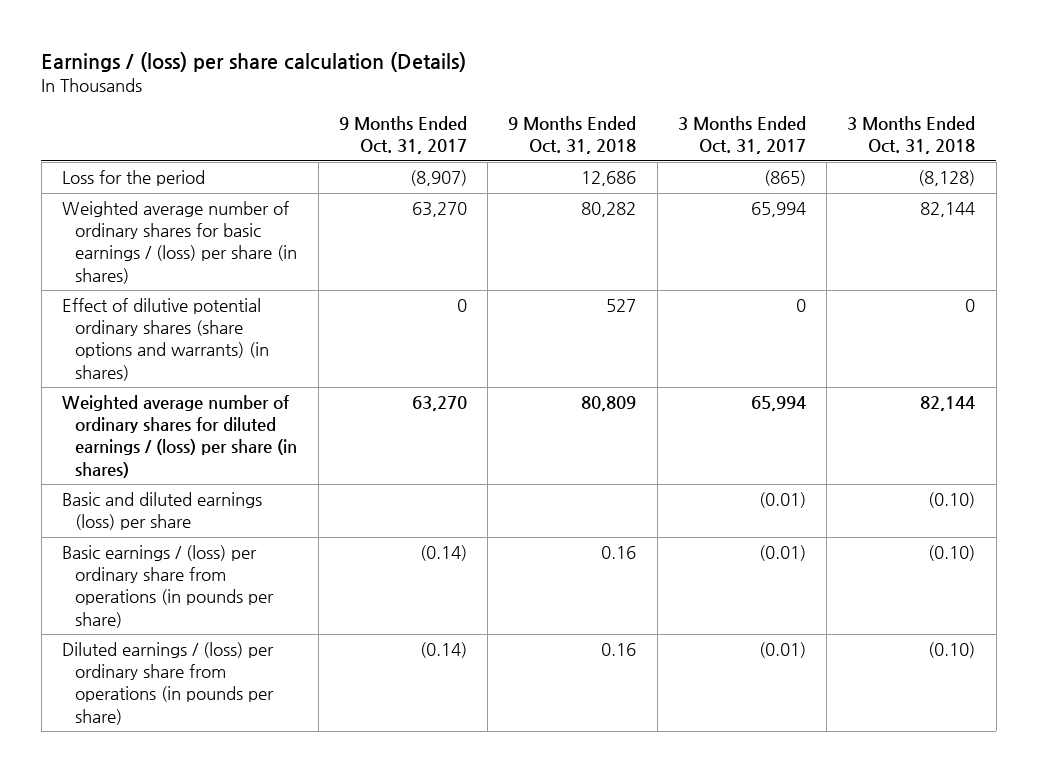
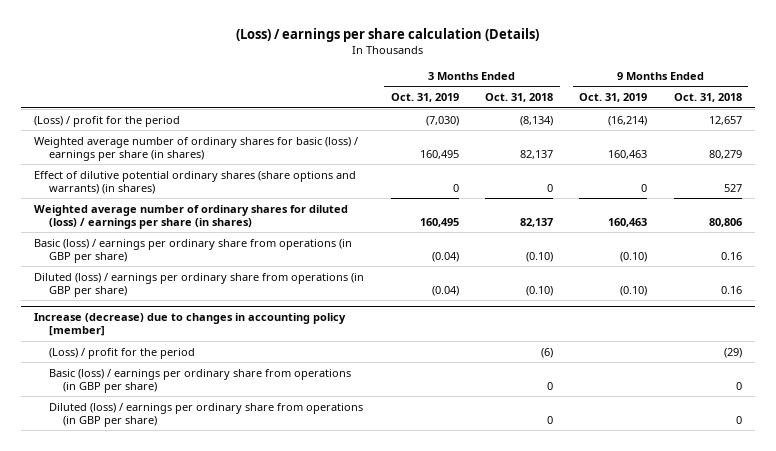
- Earnings / (loss) per share calculation (Details)
+ (Loss) / earnings per share calculation (Details)
- | 9 Months Ended Oct. 31, 2017 | 9 Months Ended Oct. 31, 2018 | 3 Months Ended Oct. 31, 2017 | 3 Months Ended Oct. 31, 2018
+ | 3 Months Ended Oct. 31, 2019 | 3 Months Ended Oct. 31, 2018 | 9 Months Ended Oct. 31, 2019 | 9 Months Ended Oct. 31, 2018
- Loss for the period | (8,907) | 12,686 | (865) | (8,128)
- Weighted average number of ordinary shares for basic earnings / (loss) per share (in shares) | 63,270 | 80,282 | 65,994 | 82,144
+ (Loss) / profit for the period | (7,030) | (8,134) | (16,214) | 12,657
+ Weighted average number of ordinary shares for basic (loss) / earnings per share (in shares) | 160,495 | 82,137 | 160,463 | 80,279
- Weighted average number of ordinary shares for diluted earnings / (loss) per share (in shares) | 63,270 | 80,809 | 65,994 | 82,144
- Basic and diluted earnings (loss) per share | | | (0.01) | (0.10)
- Basic earnings / (loss) per ordinary share from operations (in pounds per share) | (0.14) | 0.16 | (0.01) | (0.10)
- Diluted earnings / (loss) per ordinary share from operations (in pounds per share) | (0.14) | 0.16 | (0.01) | (0.10)
+ Weighted average number of ordinary shares for diluted (loss) / earnings per share (in shares) | 160,495 | 82,137 | 160,463 | 80,806
+ Basic (loss) / earnings per ordinary share from operations (in GBP per share) | (0.04) | (0.10) | (0.10) | 0.16
+ Diluted (loss) / earnings per ordinary share from operations (in GBP per share) | (0.04) | (0.10) | (0.10) | 0.16
+ Increase (decrease) due to changes in accounting policy [member]
+ (Loss) / profit for the period | | (6) | | (29)
+ Basic (loss) / earnings per ordinary share from operations (in GBP per share) | | 0 | | 0
+ Diluted (loss) / earnings per ordinary share from operations (in GBP per share) | | 0 | | 0

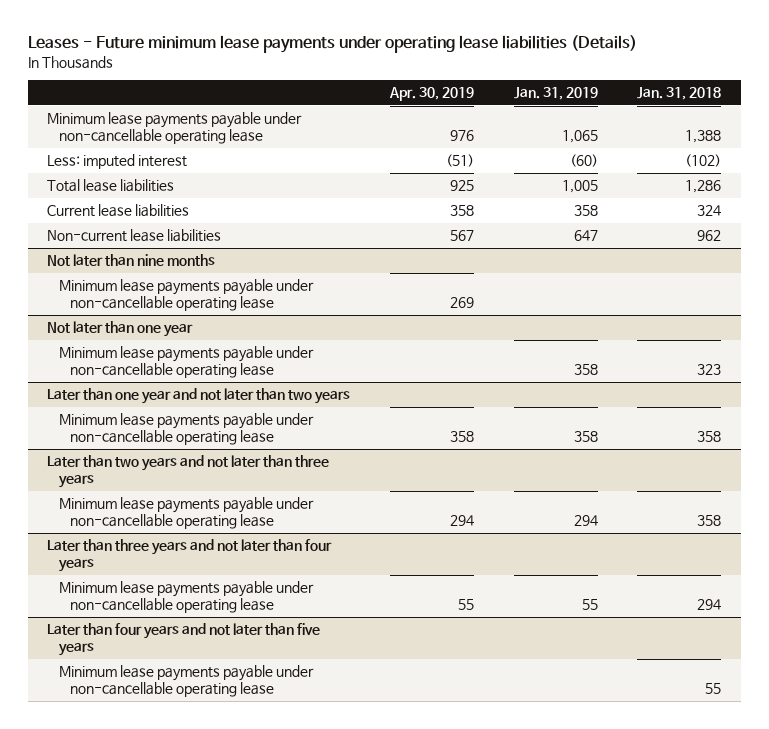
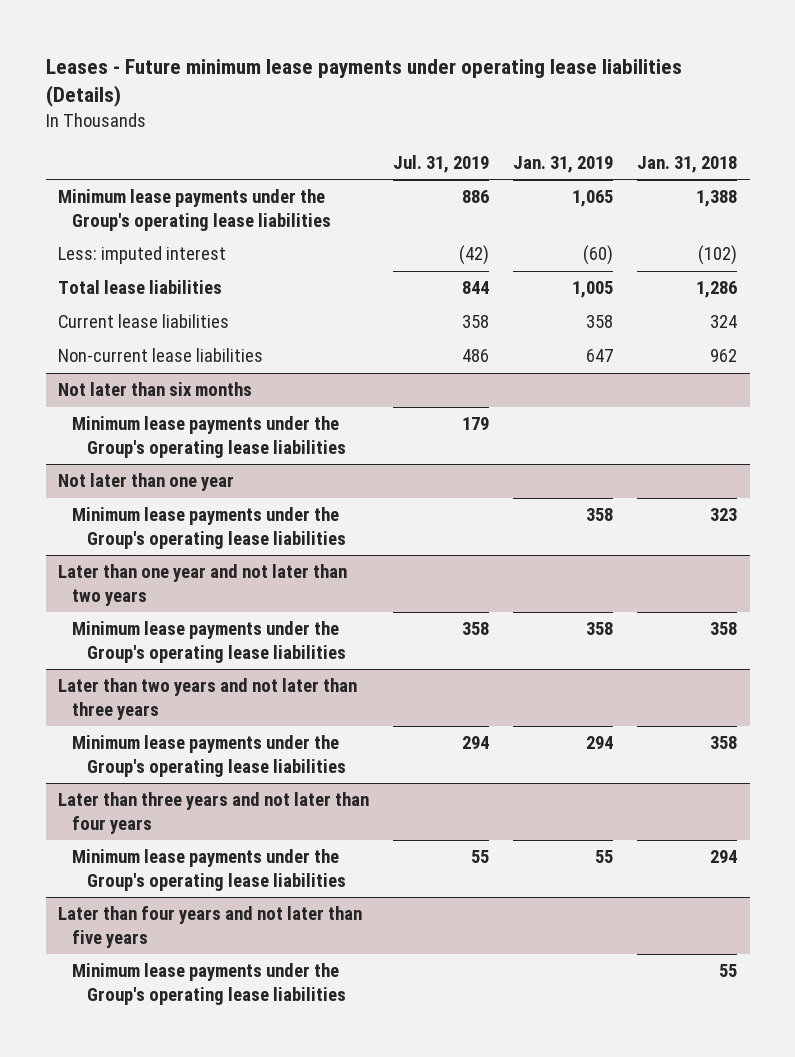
- | Apr. 30, 2019 | Jan. 31, 2019 | Jan. 31, 2018
+ | Jul. 31, 2019 | Jan. 31, 2019 | Jan. 31, 2018
- Minimum lease payments payable under non-cancellable operating lease | 976 | 1,065 | 1,388
+ Minimum lease payments under the Group's operating lease liabilities | 886 | 1,065 | 1,388
- Not later than nine months
- Minimum lease payments payable under non-cancellable operating lease | 269 | |
+ Not later than six months
+ Minimum lease payments under the Group's operating lease liabilities | 179 | |
@ Not later than one year
- Minimum lease payments payable under non-cancellable operating lease | | 358 | 323
+ Minimum lease payments under the Group's operating lease liabilities | | 358 | 323
@ Later than one year and not later than two years
- Minimum lease payments payable under non-cancellable operating lease | 358 | 358 | 358
+ Minimum lease payments under the Group's operating lease liabilities | 358 | 358 | 358
@ Later than two years and not later than three years
- Minimum lease payments payable under non-cancellable operating lease | 294 | 294 | 358
+ Minimum lease payments under the Group's operating lease liabilities | 294 | 294 | 358
@ Later than three years and not later than four years
- Minimum lease payments payable under non-cancellable operating lease | 55 | 55 | 294
+ Minimum lease payments under the Group's operating lease liabilities | 55 | 55 | 294
@ Later than four years and not later than five years
- Minimum lease payments payable under non-cancellable operating lease | | | 55
+ Minimum lease payments under the Group's operating lease liabilities | | | 55

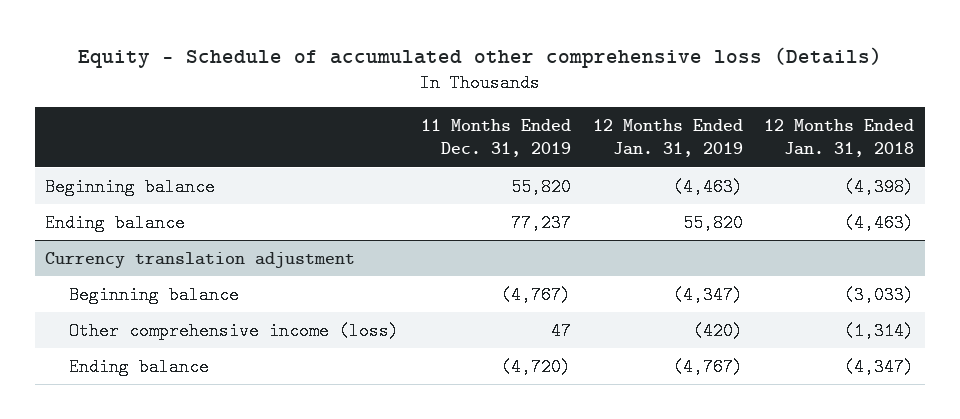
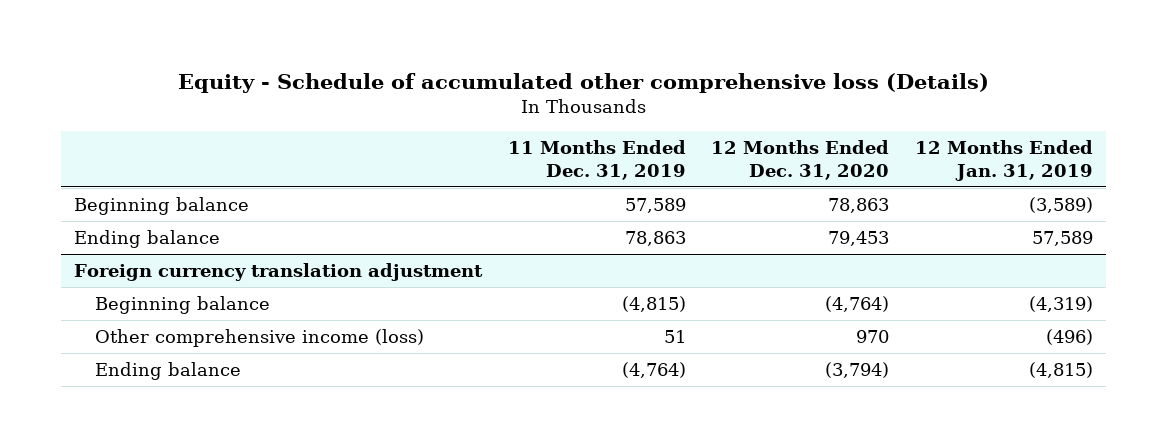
- | 11 Months Ended Dec. 31, 2019 | 12 Months Ended Jan. 31, 2019 | 12 Months Ended Jan. 31, 2018
+ | 11 Months Ended Dec. 31, 2019 | 12 Months Ended Dec. 31, 2020 | 12 Months Ended Jan. 31, 2019
- Beginning balance | 55,820 | (4,463) | (4,398)
- Ending balance | 77,237 | 55,820 | (4,463)
- Currency translation adjustment
- Beginning balance | (4,767) | (4,347) | (3,033)
- Other comprehensive income (loss) | 47 | (420) | (1,314)
- Ending balance | (4,720) | (4,767) | (4,347)
+ Beginning balance | 57,589 | 78,863 | (3,589)
+ Ending balance | 78,863 | 79,453 | 57,589
+ Foreign currency translation adjustment
+ Beginning balance | (4,815) | (4,764) | (4,319)
+ Other comprehensive income (loss) | 51 | 970 | (496)
+ Ending balance | (4,764) | (3,794) | (4,815)

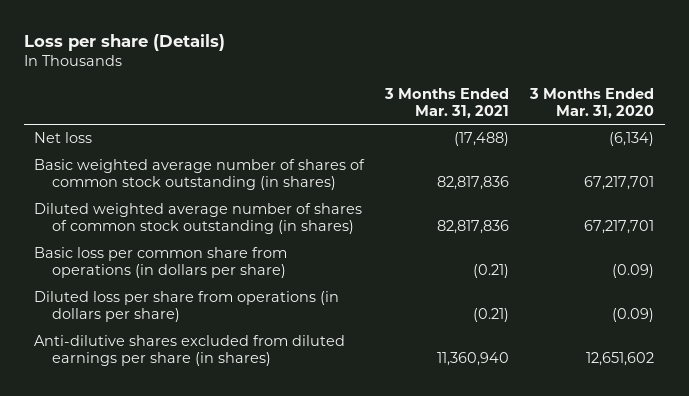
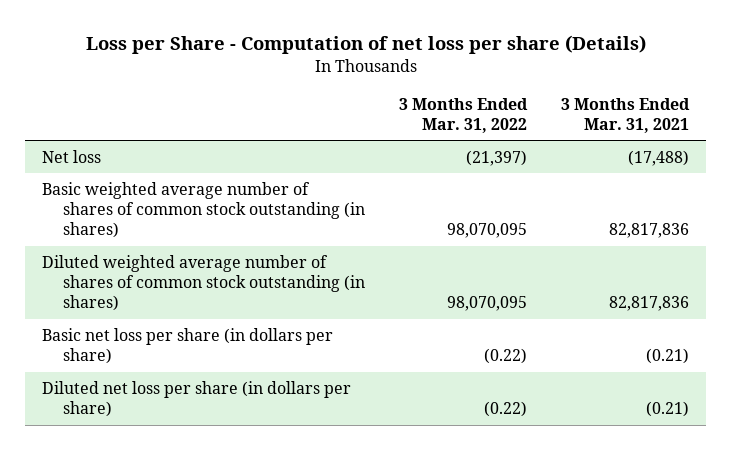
- Loss per share (Details)
+ Loss per Share - Computation of net loss per share (Details)
- | 3 Months Ended Mar. 31, 2021 | 3 Months Ended Mar. 31, 2020
+ | 3 Months Ended Mar. 31, 2022 | 3 Months Ended Mar. 31, 2021
- Basic loss per common share from operations (in dollars per share) | (0.21) | (0.09)
- Diluted loss per share from operations (in dollars per share) | (0.21) | (0.09)
- Anti-dilutive shares excluded from diluted earnings per share (in shares) | 11,360,940 | 12,651,602
+ Basic net loss per share (in dollars per share) | (0.22) | (0.21)
+ Diluted net loss per share (in dollars per share) | (0.22) | (0.21)

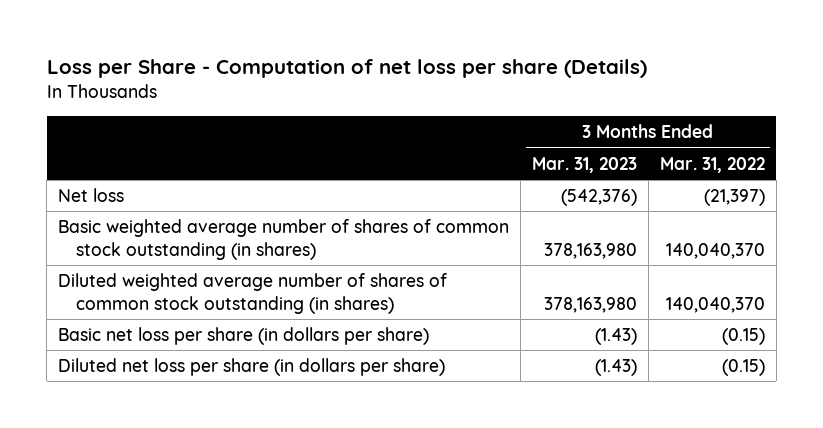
- | 3 Months Ended Mar. 31, 2022 | 3 Months Ended Mar. 31, 2021
+ | 3 Months Ended Mar. 31, 2023 | 3 Months Ended Mar. 31, 2022
- Basic weighted average number of shares of common stock outstanding (in shares) | 98,070,095 | 82,817,836
- Diluted weighted average number of shares of common stock outstanding (in shares) | 98,070,095 | 82,817,836
- Basic net loss per share (in dollars per share) | (0.22) | (0.21)
- Diluted net loss per share (in dollars per share) | (0.22) | (0.21)
+ Basic weighted average number of shares of common stock outstanding (in shares) | 378,163,980 | 140,040,370
+ Diluted weighted average number of shares of common stock outstanding (in shares) | 378,163,980 | 140,040,370
+ Basic net loss per share (in dollars per share) | (1.43) | (0.15)
+ Diluted net loss per share (in dollars per share) | (1.43) | (0.15)

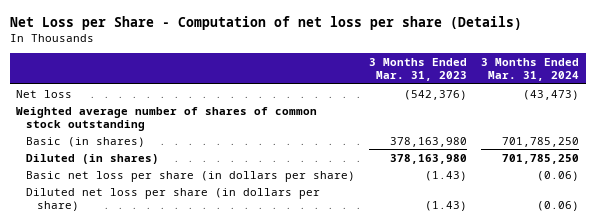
- Loss per Share - Computation of net loss per share (Details)
+ Net Loss per Share - Computation of net loss per share (Details)
- | 3 Months Ended Mar. 31, 2023 | 3 Months Ended Mar. 31, 2022
+ | 3 Months Ended Mar. 31, 2023 | 3 Months Ended Mar. 31, 2024
- Basic weighted average number of shares of common stock outstanding (in shares) | 378,163,980 | 140,040,370
- Diluted weighted average number of shares of common stock outstanding (in shares) | 378,163,980 | 140,040,370
+ Weighted average number of shares of common stock outstanding
+ Basic (in shares) | 378,163,980 | 701,785,250
+ Diluted (in shares) | 378,163,980 | 701,785,250

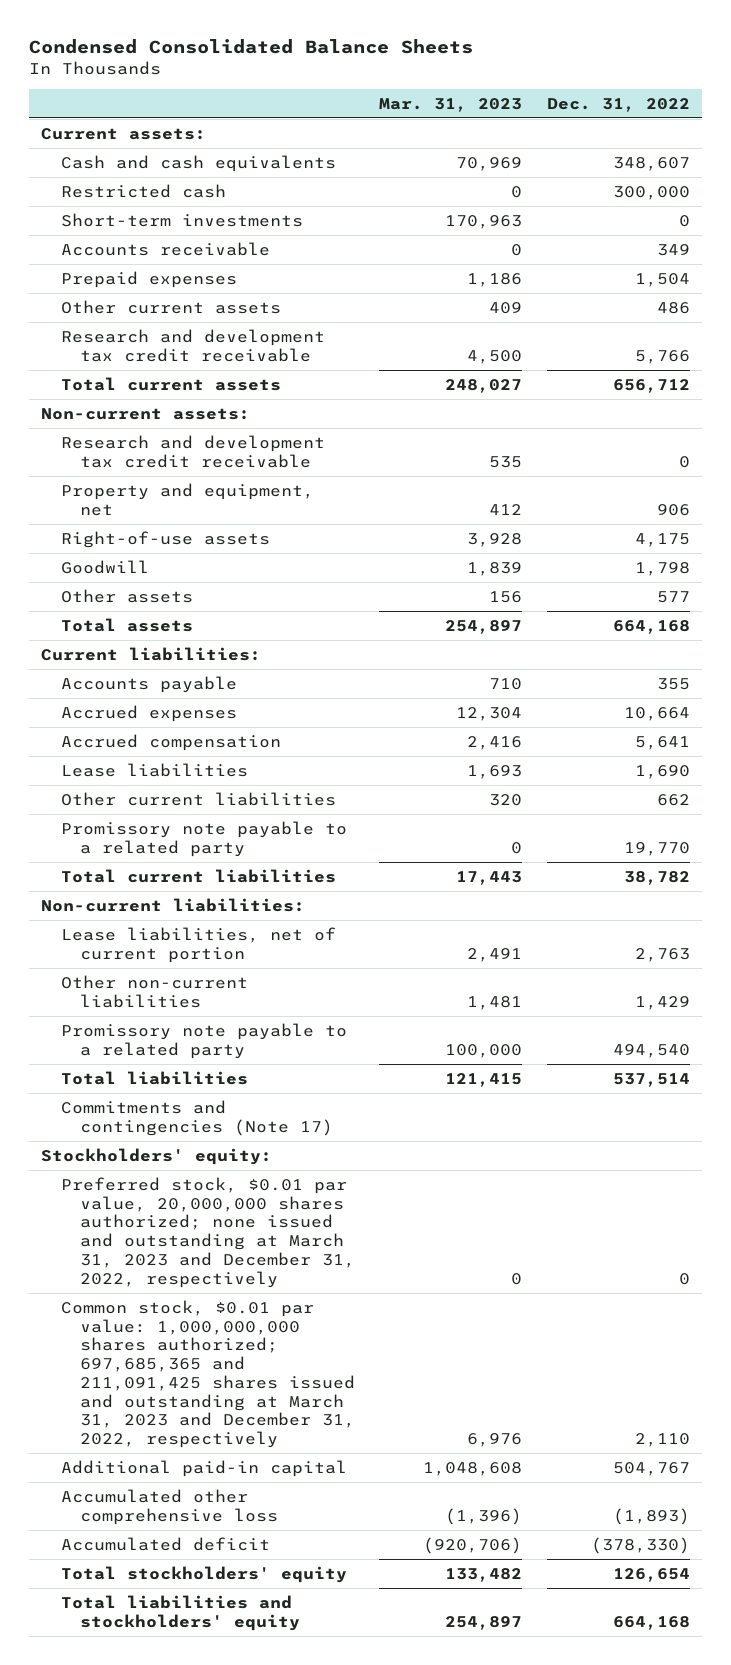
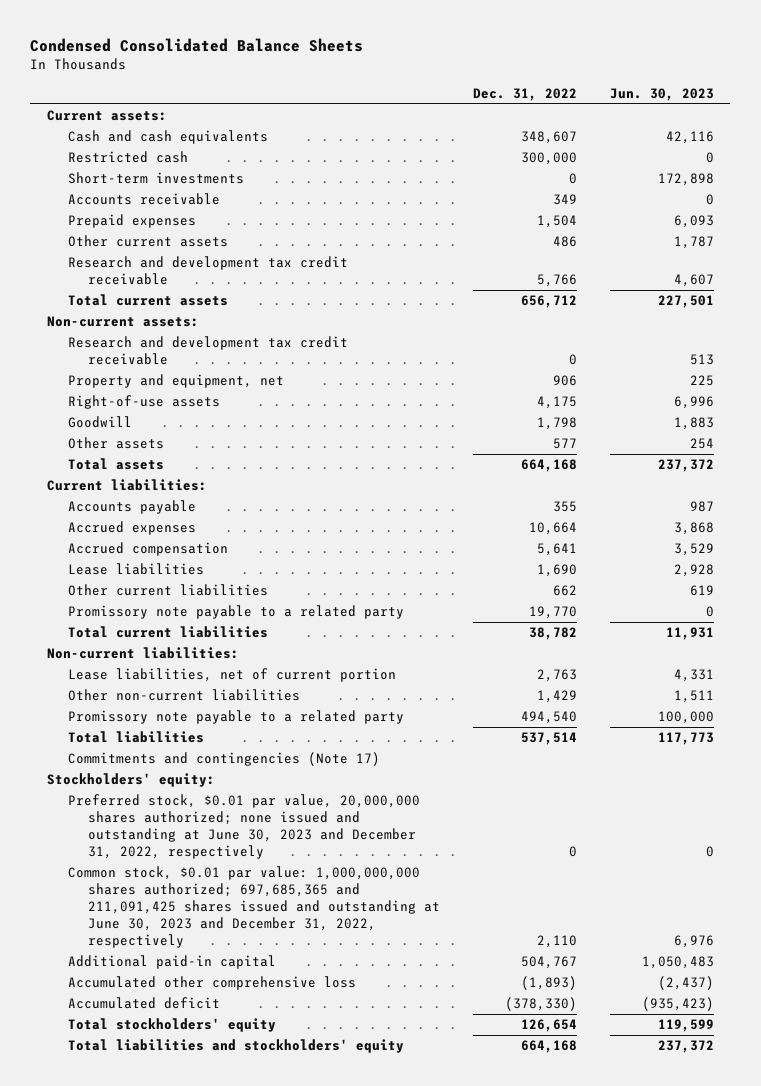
- | Mar. 31, 2023 | Dec. 31, 2022
+ | Dec. 31, 2022 | Jun. 30, 2023
- Preferred stock, $0.01 par value, 20,000,000 shares authorized; none issued and outstanding at March 31, 2023 and December 31, 2022, respectively | 0 | 0
- Common stock, $0.01 par value: 1,000,000,000 shares authorized; 697,685,365 and 211,091,425 shares issued and outstanding at March 31, 2023 and December 31, 2022, respectively | 6,976 | 2,110
+ Preferred stock, $0.01 par value, 20,000,000 shares authorized; none issued and outstanding at June 30, 2023 and December 31, 2022, respectively | 0 | 0
+ Common stock, $0.01 par value: 1,000,000,000 shares authorized; 697,685,365 and 211,091,425 shares issued and outstanding at June 30, 2023 and December 31, 2022, respectively | 2,110 | 6,976

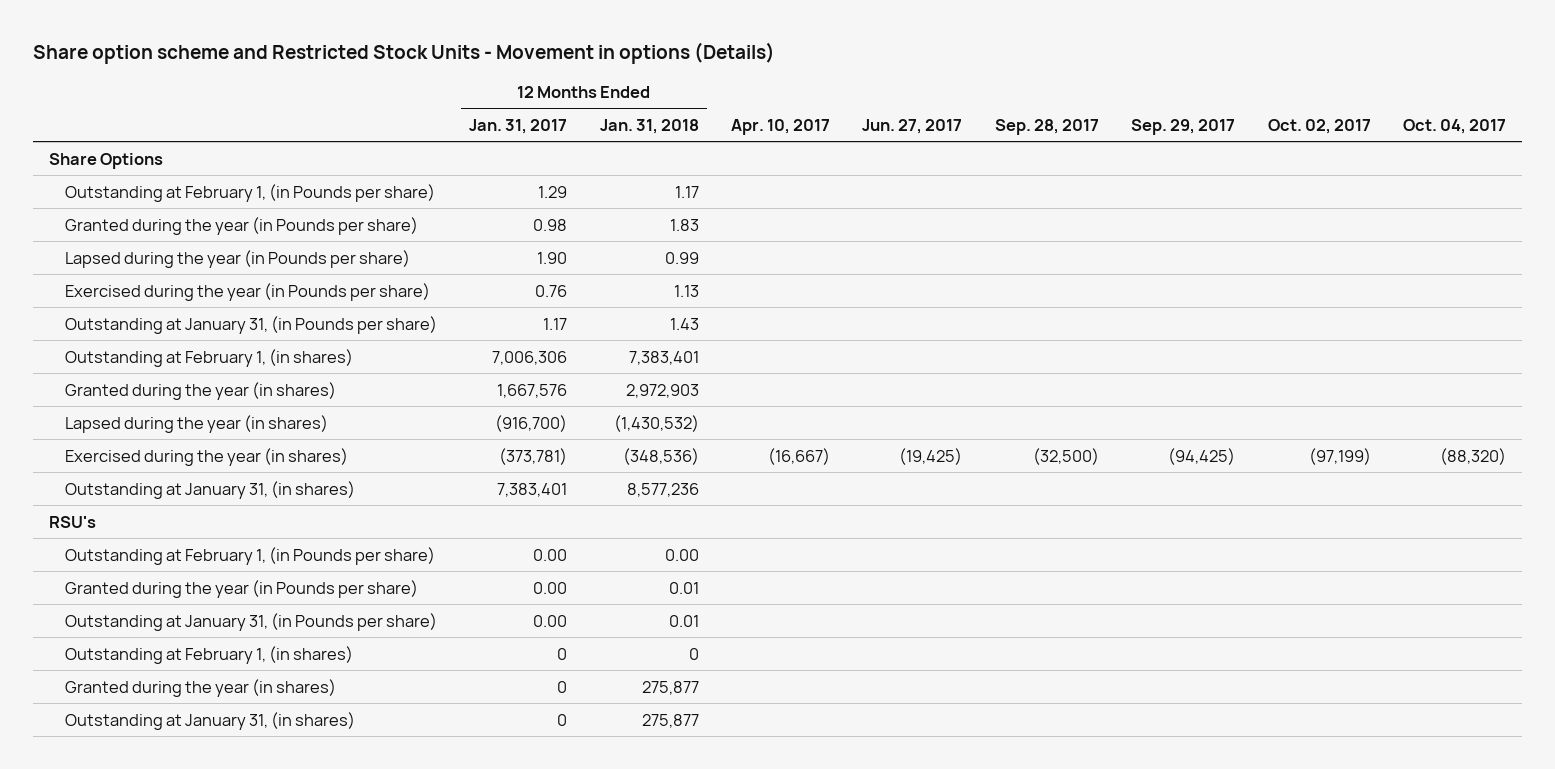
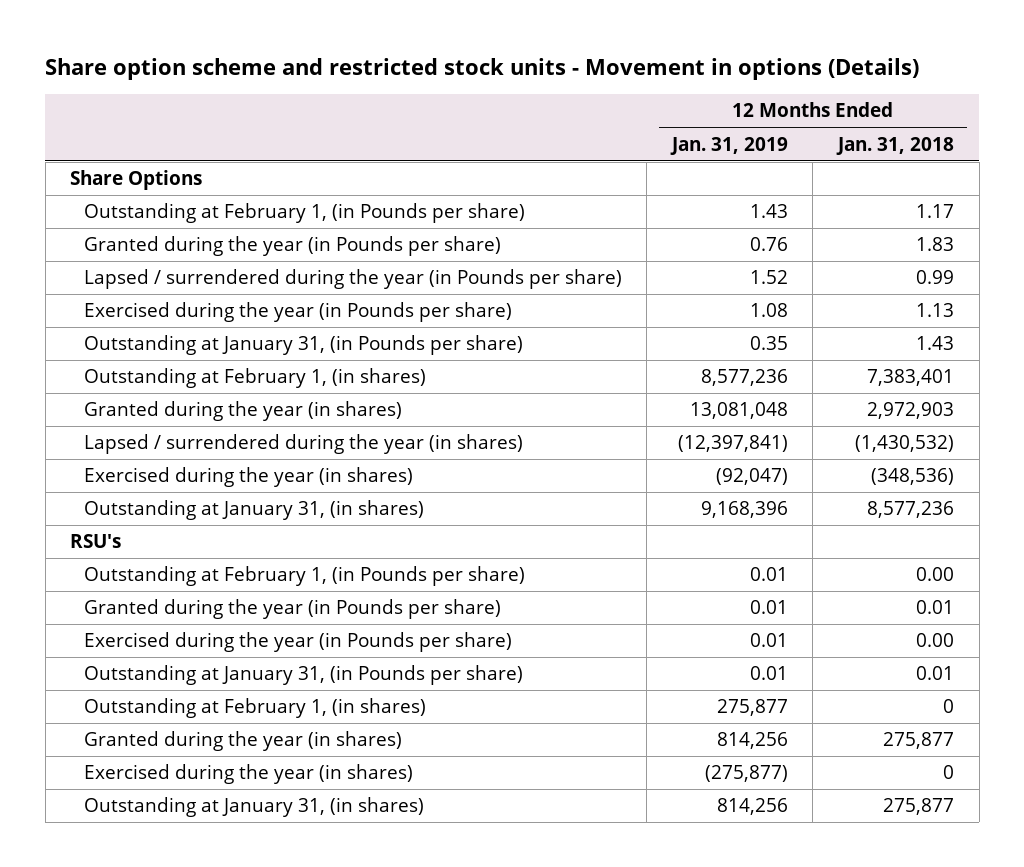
- Share option scheme and Restricted Stock Units - Movement in options (Details)
+ Share option scheme and restricted stock units - Movement in options (Details)
- | 12 Months Ended Jan. 31, 2017 | 12 Months Ended Jan. 31, 2018 | Apr. 10, 2017 | Jun. 27, 2017 | Sep. 28, 2017 | Sep. 29, 2017 | Oct. 02, 2017 | Oct. 04, 2017
+ | 12 Months Ended Jan. 31, 2019 | 12 Months Ended Jan. 31, 2018
- Lapsed during the year (in Pounds per share) | 1.90 | 0.99 | | | | | |
+ Lapsed / surrendered during the year (in Pounds per share) | 1.52 | 0.99
- Lapsed during the year (in shares) | (916,700) | (1,430,532) | | | | | |
+ Lapsed / surrendered during the year (in shares) | (12,397,841) | (1,430,532)
+ Exercised during the year (in Pounds per share) | 0.01 | 0.00
+ Exercised during the year (in shares) | (275,877) | 0

